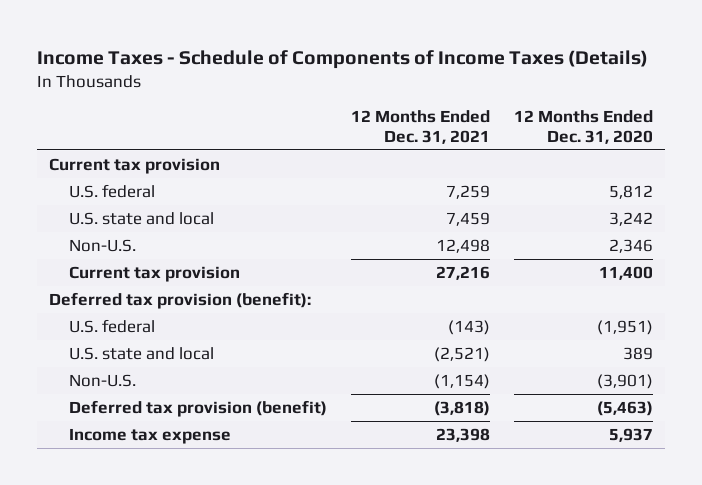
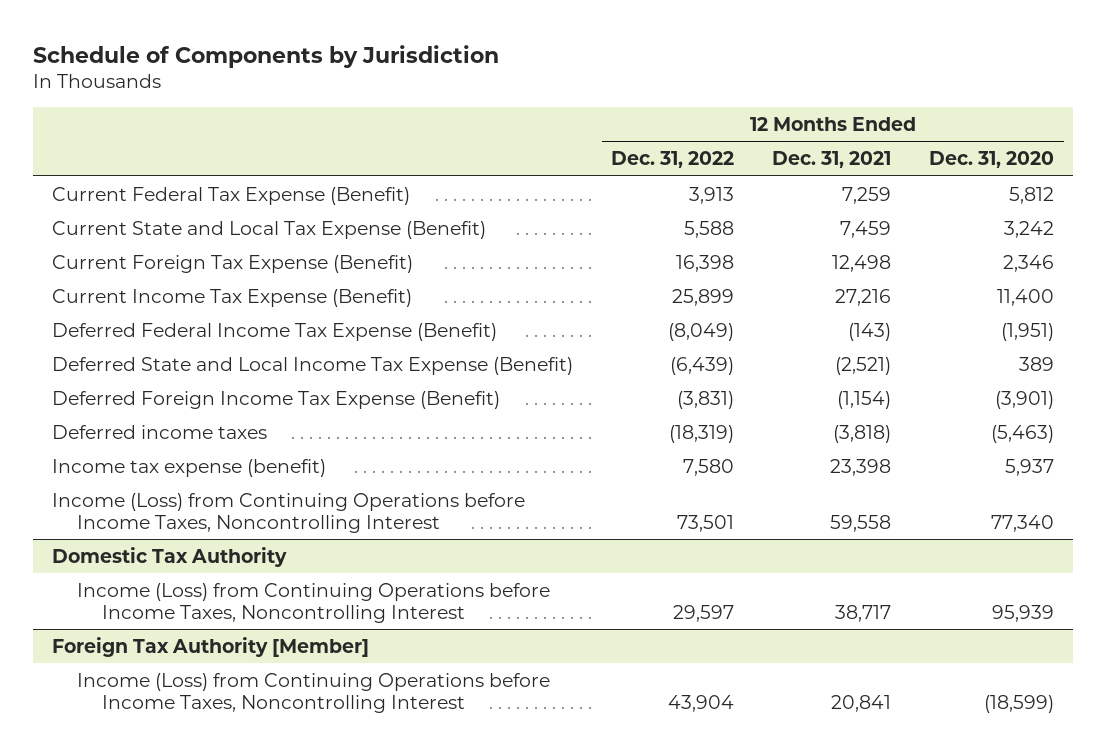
- Income Taxes - Schedule of Components of Income Taxes (Details)
+ Schedule of Components by Jurisdiction
- | 12 Months Ended Dec. 31, 2021 | 12 Months Ended Dec. 31, 2020
+ | 12 Months Ended Dec. 31, 2022 | 12 Months Ended Dec. 31, 2021 | 12 Months Ended Dec. 31, 2020
- Current tax provision
- U.S. federal | 7,259 | 5,812
- U.S. state and local | 7,459 | 3,242
- Non-U.S. | 12,498 | 2,346
- Current tax provision | 27,216 | 11,400
- Deferred tax provision (benefit):
- U.S. federal | (143) | (1,951)
- U.S. state and local | (2,521) | 389
- Non-U.S. | (1,154) | (3,901)
- Deferred tax provision (benefit) | (3,818) | (5,463)
- Income tax expense | 23,398 | 5,937
+ Current Federal Tax Expense (Benefit) | 3,913 | 7,259 | 5,812
+ Current State and Local Tax Expense (Benefit) | 5,588 | 7,459 | 3,242
+ Current Foreign Tax Expense (Benefit) | 16,398 | 12,498 | 2,346
+ Current Income Tax Expense (Benefit) | 25,899 | 27,216 | 11,400
+ Deferred Federal Income Tax Expense (Benefit) | (8,049) | (143) | (1,951)
+ Deferred State and Local Income Tax Expense (Benefit) | (6,439) | (2,521) | 389
+ Deferred Foreign Income Tax Expense (Benefit) | (3,831) | (1,154) | (3,901)
+ Deferred income taxes | (18,319) | (3,818) | (5,463)
+ Income tax expense (benefit) | 7,580 | 23,398 | 5,937
+ Income (Loss) from Continuing Operations before Income Taxes, Noncontrolling Interest | 73,501 | 59,558 | 77,340
+ Domestic Tax Authority
+ Income (Loss) from Continuing Operations before Income Taxes, Noncontrolling Interest | 29,597 | 38,717 | 95,939
+ Foreign Tax Authority [Member]
+ Income (Loss) from Continuing Operations before Income Taxes, Noncontrolling Interest | 43,904 | 20,841 | (18,599)

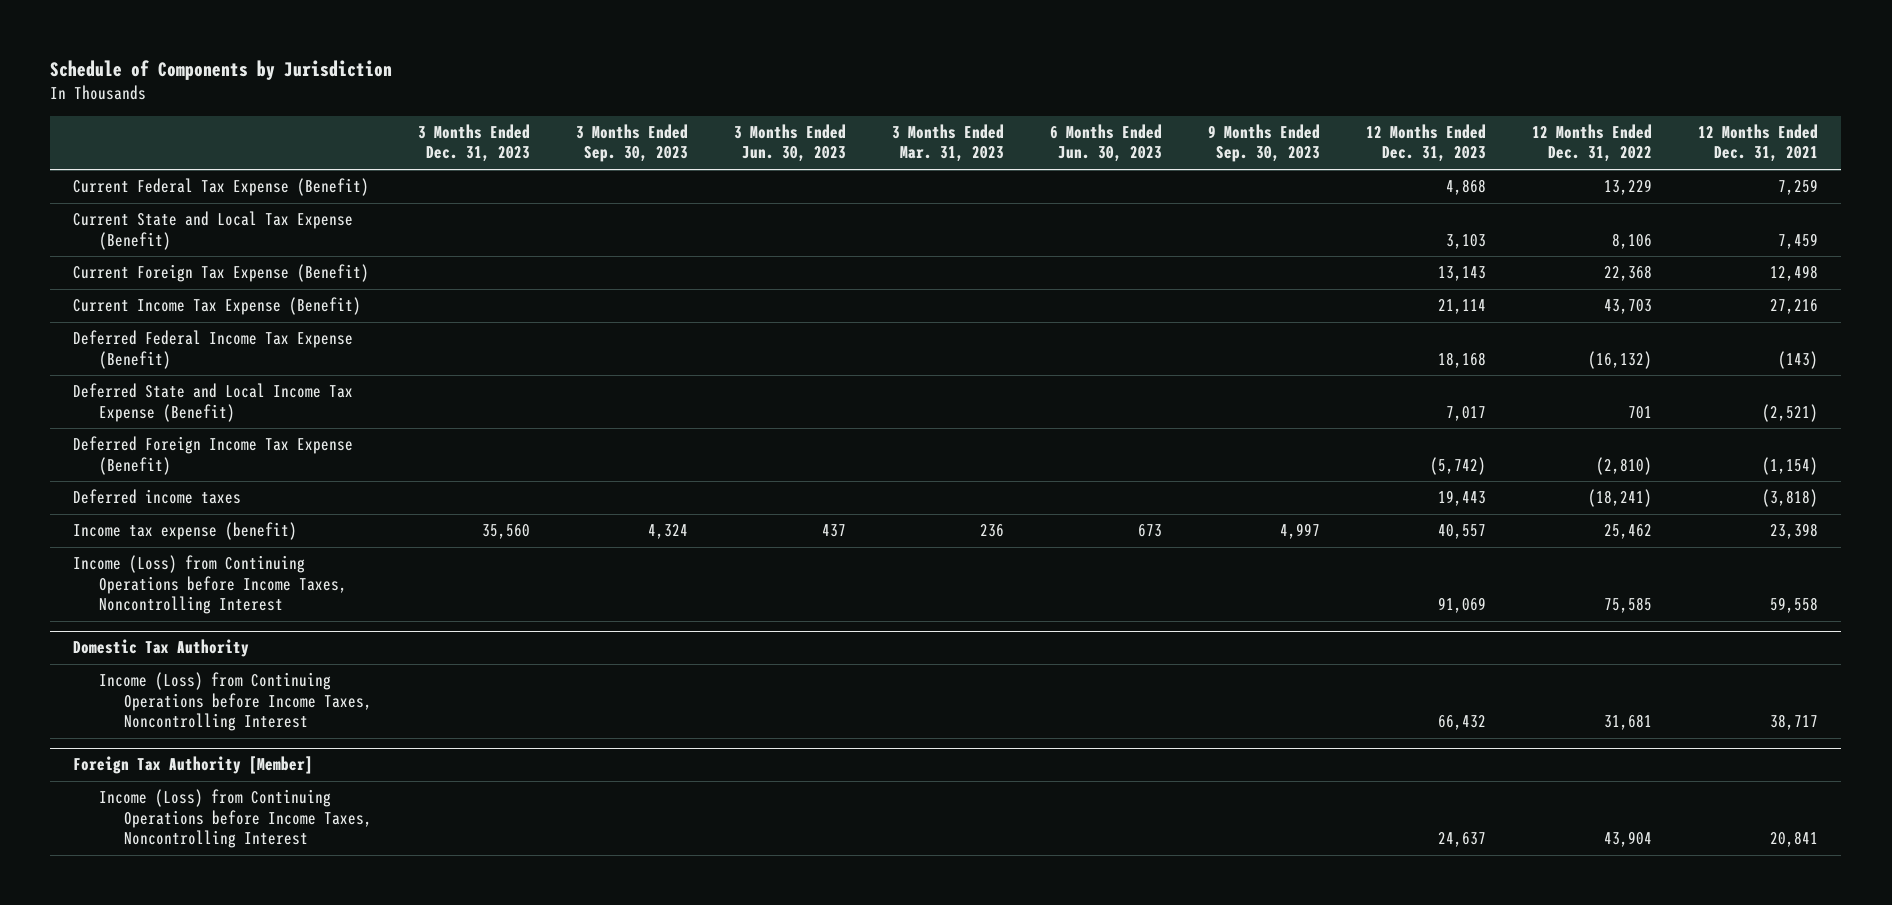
- | 12 Months Ended Dec. 31, 2022 | 12 Months Ended Dec. 31, 2021 | 12 Months Ended Dec. 31, 2020
+ | 3 Months Ended Dec. 31, 2023 | 3 Months Ended Sep. 30, 2023 | 3 Months Ended Jun. 30, 2023 | 3 Months Ended Mar. 31, 2023 | 6 Months Ended Jun. 30, 2023 | 9 Months Ended Sep. 30, 2023 | 12 Months Ended Dec. 31, 2023 | 12 Months Ended Dec. 31, 2022 | 12 Months Ended Dec. 31, 2021
- Current Federal Tax Expense (Benefit) | 3,913 | 7,259 | 5,812
- Current State and Local Tax Expense (Benefit) | 5,588 | 7,459 | 3,242
- Current Foreign Tax Expense (Benefit) | 16,398 | 12,498 | 2,346
- Current Income Tax Expense (Benefit) | 25,899 | 27,216 | 11,400
- Deferred Federal Income Tax Expense (Benefit) | (8,049) | (143) | (1,951)
- Deferred State and Local Income Tax Expense (Benefit) | (6,439) | (2,521) | 389
- Deferred Foreign Income Tax Expense (Benefit) | (3,831) | (1,154) | (3,901)
- Deferred income taxes | (18,319) | (3,818) | (5,463)
- Income tax expense (benefit) | 7,580 | 23,398 | 5,937
- Income (Loss) from Continuing Operations before Income Taxes, Noncontrolling Interest | 73,501 | 59,558 | 77,340
+ Current Federal Tax Expense (Benefit) | | | | | | | 4,868 | 13,229 | 7,259
+ Current State and Local Tax Expense (Benefit) | | | | | | | 3,103 | 8,106 | 7,459
+ Current Foreign Tax Expense (Benefit) | | | | | | | 13,143 | 22,368 | 12,498
+ Current Income Tax Expense (Benefit) | | | | | | | 21,114 | 43,703 | 27,216
+ Deferred Federal Income Tax Expense (Benefit) | | | | | | | 18,168 | (16,132) | (143)
+ Deferred State and Local Income Tax Expense (Benefit) | | | | | | | 7,017 | 701 | (2,521)
+ Deferred Foreign Income Tax Expense (Benefit) | | | | | | | (5,742) | (2,810) | (1,154)
+ Deferred income taxes | | | | | | | 19,443 | (18,241) | (3,818)
+ Income tax expense (benefit) | 35,560 | 4,324 | 437 | 236 | 673 | 4,997 | 40,557 | 25,462 | 23,398
+ Income (Loss) from Continuing Operations before Income Taxes, Noncontrolling Interest | | | | | | | 91,069 | 75,585 | 59,558
@ Domestic Tax Authority
- Income (Loss) from Continuing Operations before Income Taxes, Noncontrolling Interest | 29,597 | 38,717 | 95,939
+ Income (Loss) from Continuing Operations before Income Taxes, Noncontrolling Interest | | | | | | | 66,432 | 31,681 | 38,717

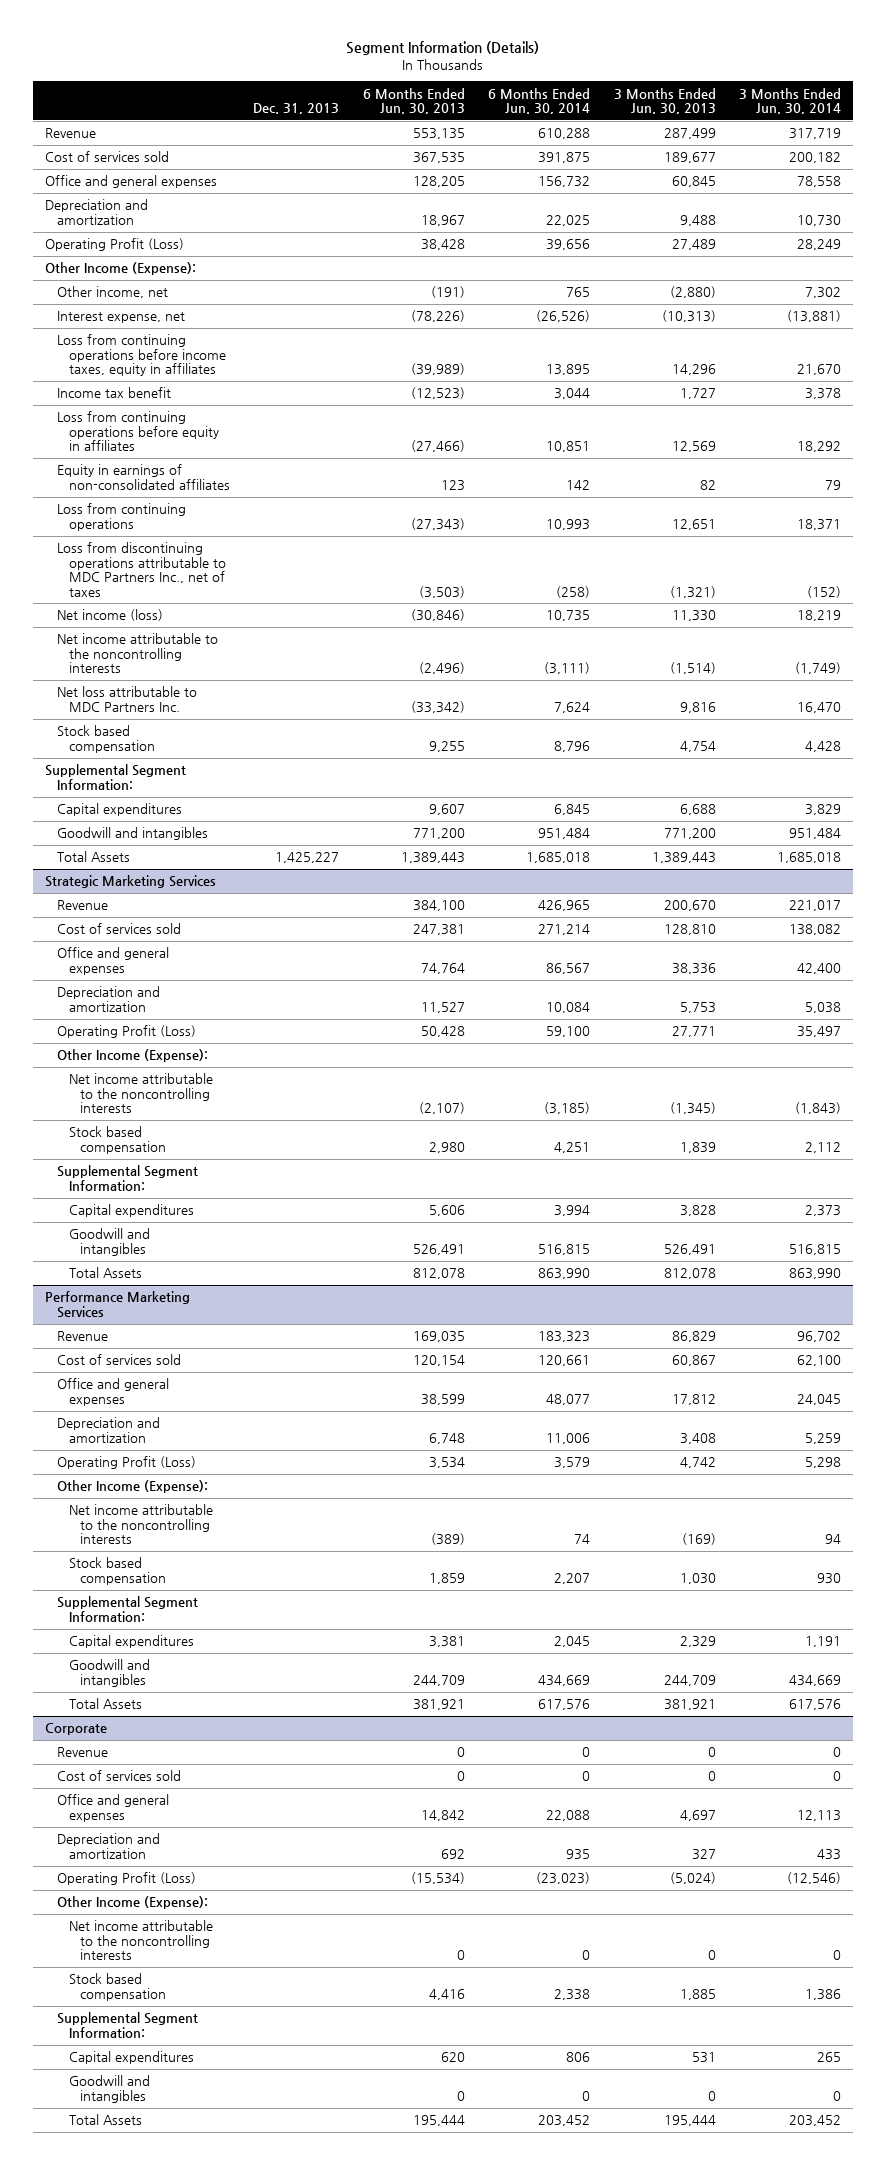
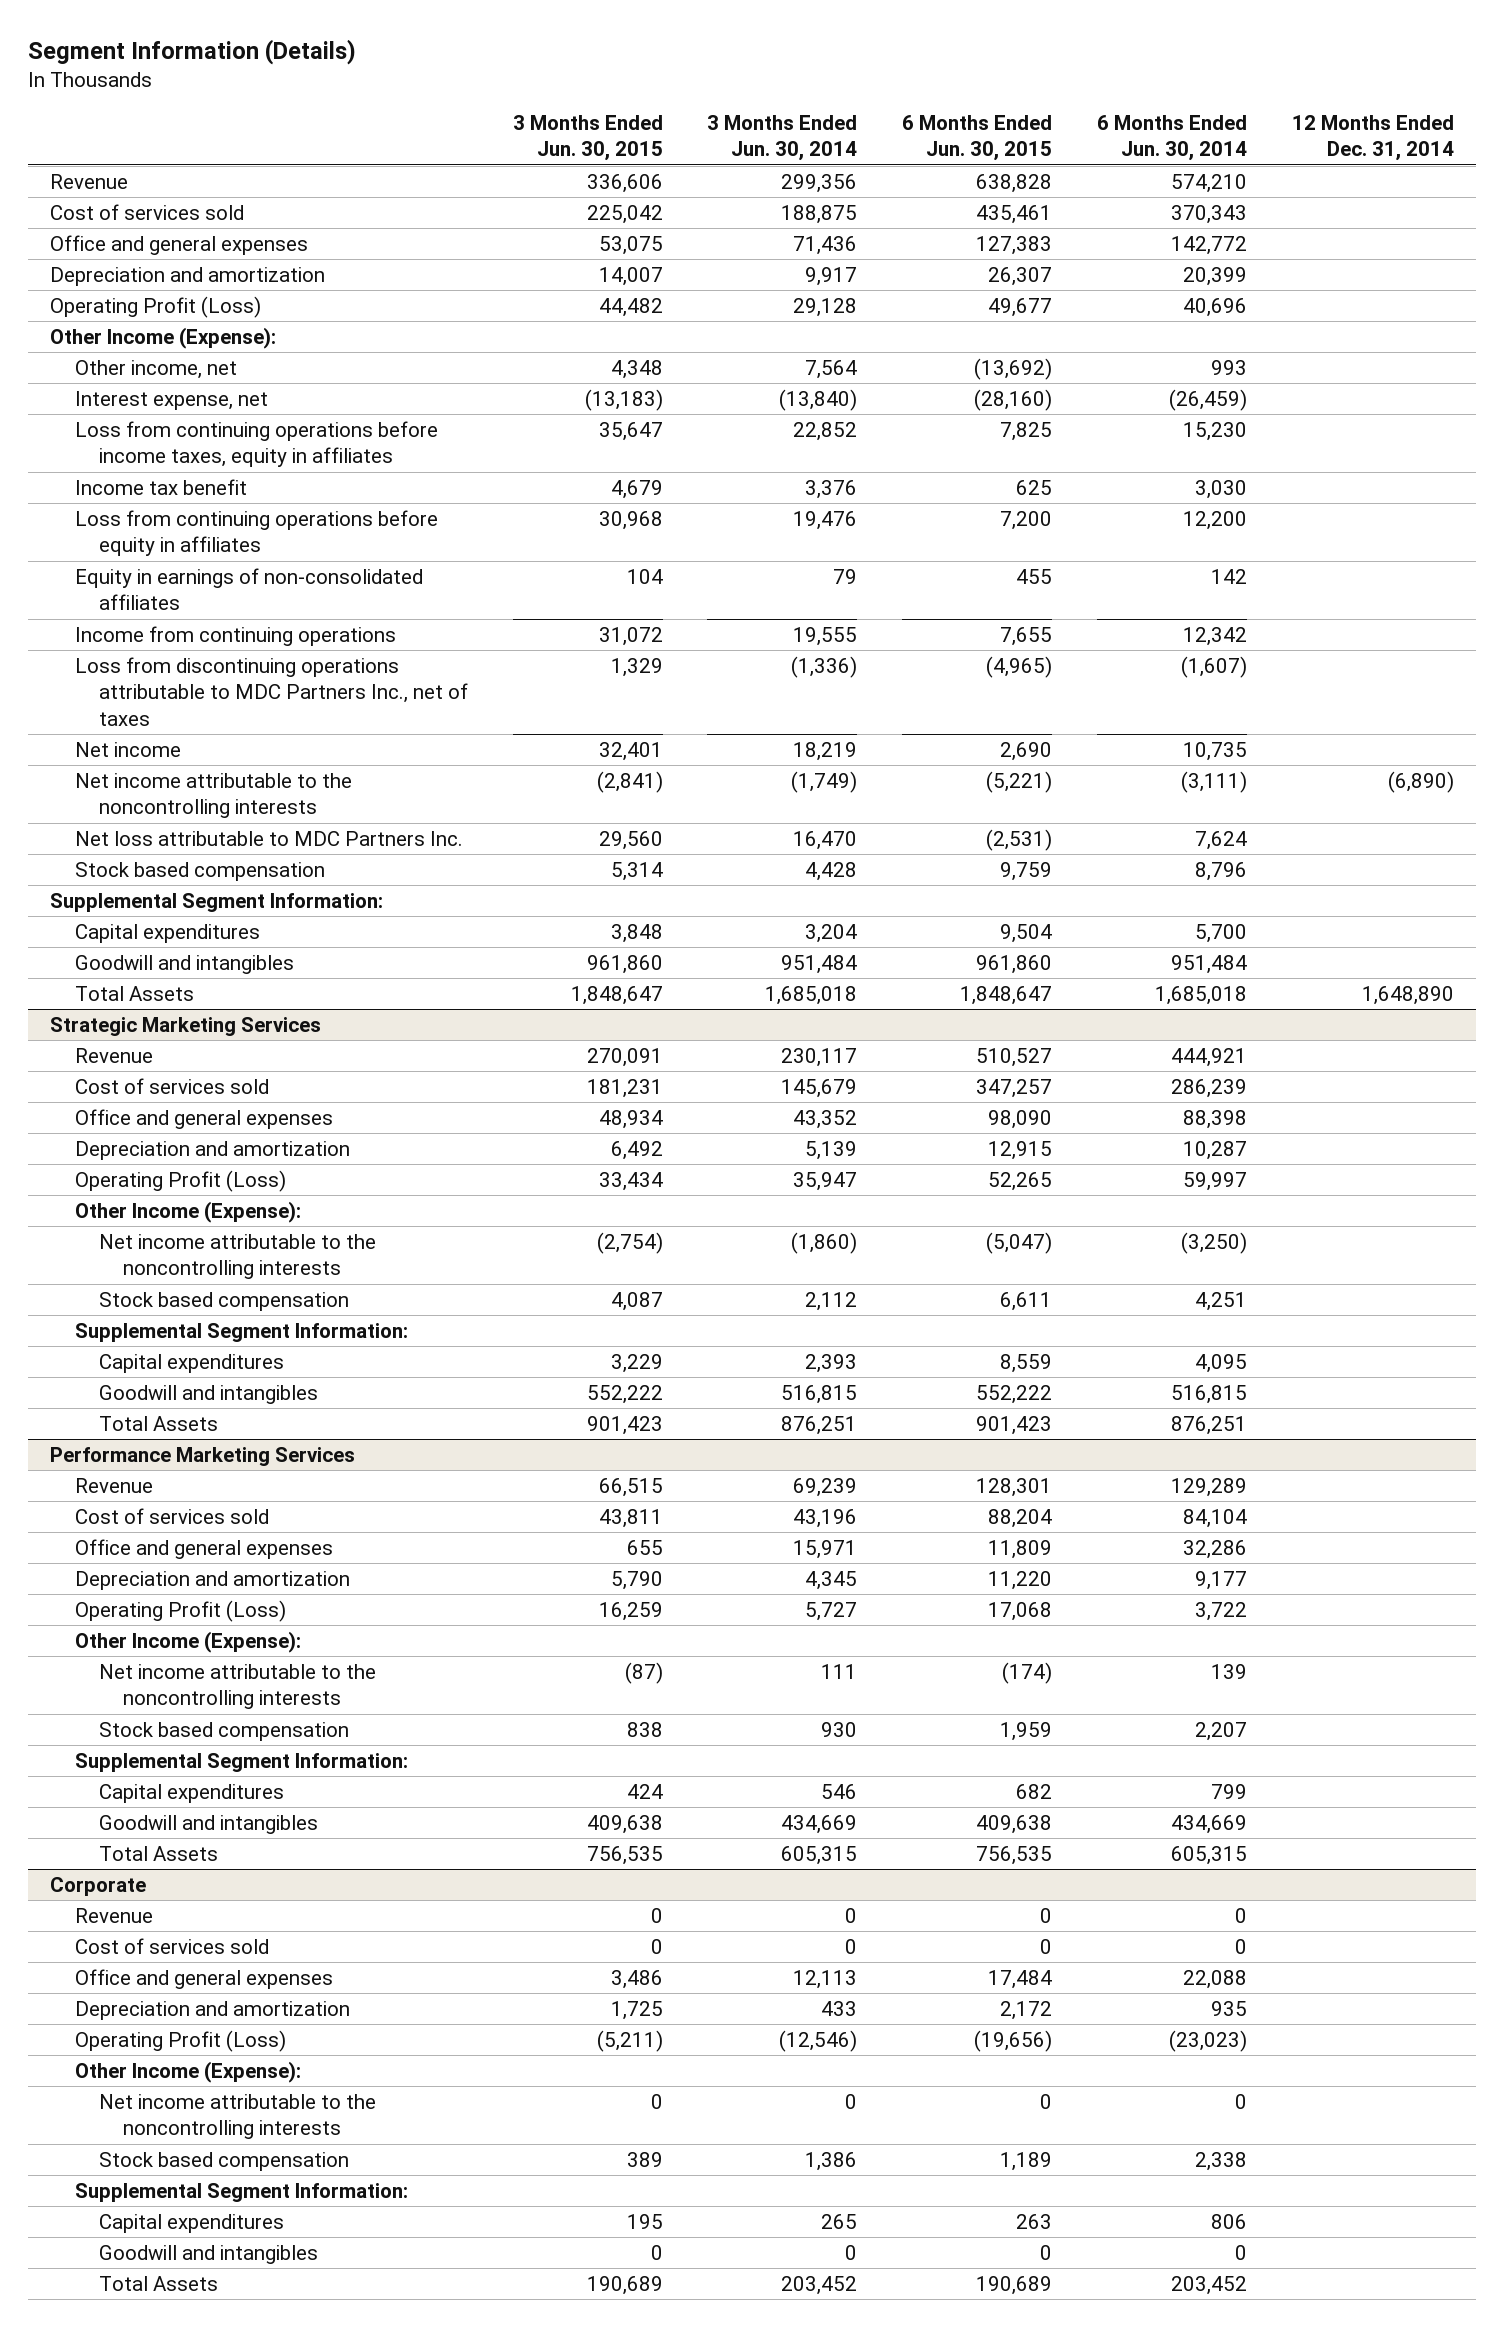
- | Dec. 31, 2013 | 6 Months Ended Jun. 30, 2013 | 6 Months Ended Jun. 30, 2014 | 3 Months Ended Jun. 30, 2013 | 3 Months Ended Jun. 30, 2014
+ | 3 Months Ended Jun. 30, 2015 | 3 Months Ended Jun. 30, 2014 | 6 Months Ended Jun. 30, 2015 | 6 Months Ended Jun. 30, 2014 | 12 Months Ended Dec. 31, 2014
- Revenue | | 553,135 | 610,288 | 287,499 | 317,719
- Cost of services sold | | 367,535 | 391,875 | 189,677 | 200,182
- Office and general expenses | | 128,205 | 156,732 | 60,845 | 78,558
- Depreciation and amortization | | 18,967 | 22,025 | 9,488 | 10,730
- Operating Profit (Loss) | | 38,428 | 39,656 | 27,489 | 28,249
+ Revenue | 336,606 | 299,356 | 638,828 | 574,210 |
+ Cost of services sold | 225,042 | 188,875 | 435,461 | 370,343 |
+ Office and general expenses | 53,075 | 71,436 | 127,383 | 142,772 |
+ Depreciation and amortization | 14,007 | 9,917 | 26,307 | 20,399 |
+ Operating Profit (Loss) | 44,482 | 29,128 | 49,677 | 40,696 |
- Other income, net | | (191) | 765 | (2,880) | 7,302
- Interest expense, net | | (78,226) | (26,526) | (10,313) | (13,881)
- Loss from continuing operations before income taxes, equity in affiliates | | (39,989) | 13,895 | 14,296 | 21,670
- Income tax benefit | | (12,523) | 3,044 | 1,727 | 3,378
- Loss from continuing operations before equity in affiliates | | (27,466) | 10,851 | 12,569 | 18,292
+ Other income, net | 4,348 | 7,564 | (13,692) | 993 |
+ Interest expense, net | (13,183) | (13,840) | (28,160) | (26,459) |
+ Loss from continuing operations before income taxes, equity in affiliates | 35,647 | 22,852 | 7,825 | 15,230 |
+ Income tax benefit | 4,679 | 3,376 | 625 | 3,030 |
+ Loss from continuing operations before equity in affiliates | 30,968 | 19,476 | 7,200 | 12,200 |
- Loss from continuing operations | | (27,343) | 10,993 | 12,651 | 18,371
- Loss from discontinuing operations attributable to MDC Partners Inc., net of taxes | | (3,503) | (258) | (1,321) | (152)
- Net income (loss) | | (30,846) | 10,735 | 11,330 | 18,219
+ Income from continuing operations | 31,072 | 19,555 | 7,655 | 12,342 |
+ Loss from discontinuing operations attributable to MDC Partners Inc., net of taxes | 1,329 | (1,336) | (4,965) | (1,607) |
+ Net income | 32,401 | 18,219 | 2,690 | 10,735 |
- Capital expenditures | | 9,607 | 6,845 | 6,688 | 3,829
+ Capital expenditures | 3,848 | 3,204 | 9,504 | 5,700 |
@ Strategic Marketing Services
- Revenue | | 384,100 | 426,965 | 200,670 | 221,017
- Cost of services sold | | 247,381 | 271,214 | 128,810 | 138,082
- Office and general expenses | | 74,764 | 86,567 | 38,336 | 42,400
- Depreciation and amortization | | 11,527 | 10,084 | 5,753 | 5,038
- Operating Profit (Loss) | | 50,428 | 59,100 | 27,771 | 35,497
+ Revenue | 270,091 | 230,117 | 510,527 | 444,921 |
+ Cost of services sold | 181,231 | 145,679 | 347,257 | 286,239 |
+ Office and general expenses | 48,934 | 43,352 | 98,090 | 88,398 |
+ Depreciation and amortization | 6,492 | 5,139 | 12,915 | 10,287 |
+ Operating Profit (Loss) | 33,434 | 35,947 | 52,265 | 59,997 |
- Net income attributable to the noncontrolling interests | | (2,107) | (3,185) | (1,345) | (1,843)
+ Net income attributable to the noncontrolling interests | (2,754) | (1,860) | (5,047) | (3,250) |
- Capital expenditures | | 5,606 | 3,994 | 3,828 | 2,373
+ Capital expenditures | 3,229 | 2,393 | 8,559 | 4,095 |
- Total Assets | | 812,078 | 863,990 | 812,078 | 863,990
+ Total Assets | 901,423 | 876,251 | 901,423 | 876,251 |
@ Performance Marketing Services
- Revenue | | 169,035 | 183,323 | 86,829 | 96,702
- Cost of services sold | | 120,154 | 120,661 | 60,867 | 62,100
- Office and general expenses | | 38,599 | 48,077 | 17,812 | 24,045
- Depreciation and amortization | | 6,748 | 11,006 | 3,408 | 5,259
- Operating Profit (Loss) | | 3,534 | 3,579 | 4,742 | 5,298
+ Revenue | 66,515 | 69,239 | 128,301 | 129,289 |
+ Cost of services sold | 43,811 | 43,196 | 88,204 | 84,104 |
+ Office and general expenses | 655 | 15,971 | 11,809 | 32,286 |
+ Depreciation and amortization | 5,790 | 4,345 | 11,220 | 9,177 |
+ Operating Profit (Loss) | 16,259 | 5,727 | 17,068 | 3,722 |
- Net income attributable to the noncontrolling interests | | (389) | 74 | (169) | 94
+ Net income attributable to the noncontrolling interests | (87) | 111 | (174) | 139 |
- Capital expenditures | | 3,381 | 2,045 | 2,329 | 1,191
+ Capital expenditures | 424 | 546 | 682 | 799 |
- Total Assets | | 381,921 | 617,576 | 381,921 | 617,576
+ Total Assets | 756,535 | 605,315 | 756,535 | 605,315 |

